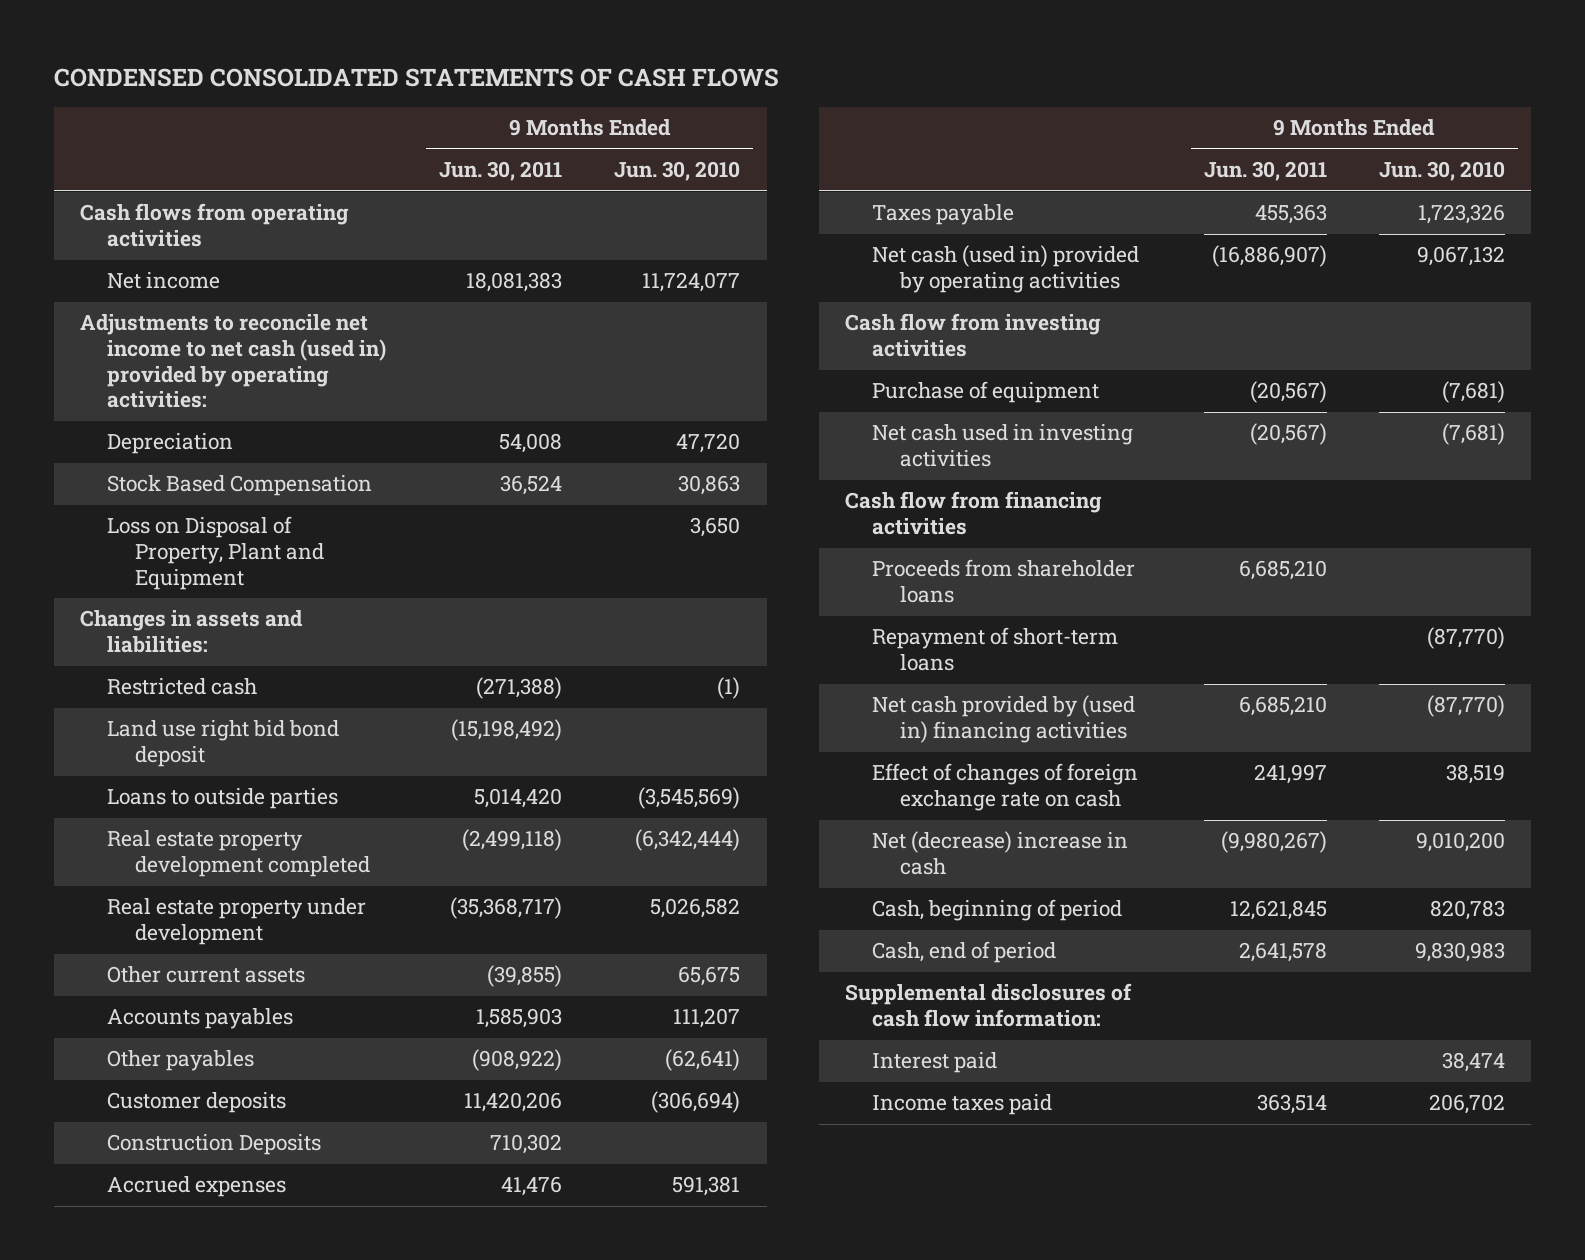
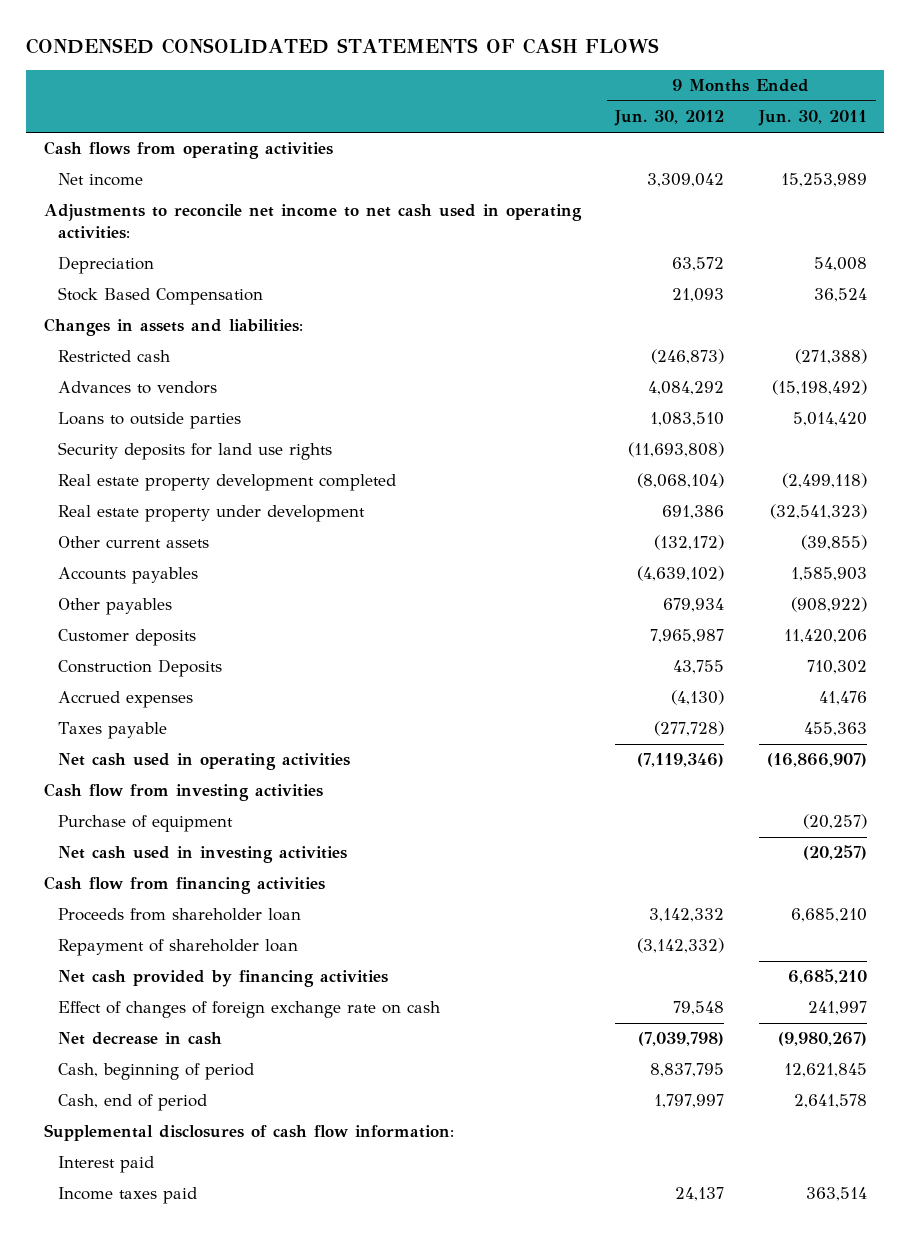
- | 9 Months Ended Jun. 30, 2011 | 9 Months Ended Jun. 30, 2010
+ | 9 Months Ended Jun. 30, 2012 | 9 Months Ended Jun. 30, 2011
- Net income | 18,081,383 | 11,724,077
- Adjustments to reconcile net income to net cash (used in) provided by operating activities:
+ Net income | 3,309,042 | 15,253,989
+ Adjustments to reconcile net income to net cash used in operating activities:
- Loss on Disposal of Property, Plant and Equipment | | 3,650
- Land use right bid bond deposit | (15,198,492) |
+ Advances to vendors | 4,084,292 | (15,198,492)
+ Security deposits for land use rights | (11,693,808) |
- Real estate property under development | (35,368,717) | 5,026,582
+ Real estate property under development | 691,386 | (32,541,323)
- Net cash (used in) provided by operating activities | (16,886,907) | 9,067,132
+ Net cash used in operating activities | (7,119,346) | (16,866,907)
- Purchase of equipment | (20,567) | (7,681)
- Net cash used in investing activities | (20,567) | (7,681)
+ Purchase of equipment | | (20,257)
+ Net cash used in investing activities | | (20,257)
- Proceeds from shareholder loans | 6,685,210 |
- Repayment of short-term loans | | (87,770)
- Net cash provided by (used in) financing activities | 6,685,210 | (87,770)
+ Proceeds from shareholder loan | 3,142,332 | 6,685,210
+ Repayment of shareholder loan | (3,142,332) |
+ Net cash provided by financing activities | | 6,685,210
- Net (decrease) increase in cash | (9,980,267) | 9,010,200
+ Net decrease in cash | (7,039,798) | (9,980,267)

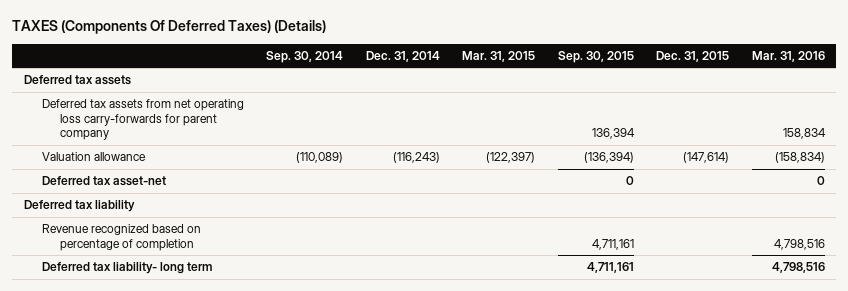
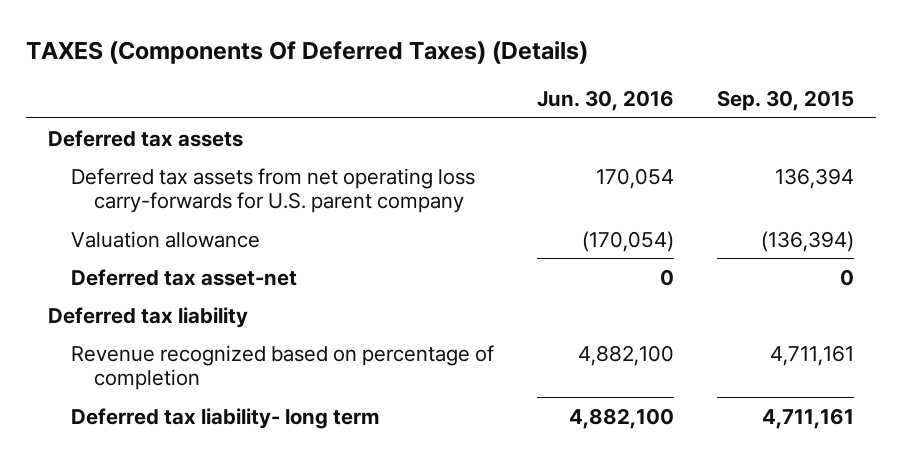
- | Sep. 30, 2014 | Dec. 31, 2014 | Mar. 31, 2015 | Sep. 30, 2015 | Dec. 31, 2015 | Mar. 31, 2016
+ | Jun. 30, 2016 | Sep. 30, 2015
- Deferred tax assets from net operating loss carry-forwards for parent company | | | | 136,394 | | 158,834
+ Deferred tax assets from net operating loss carry-forwards for U.S. parent company | 170,054 | 136,394

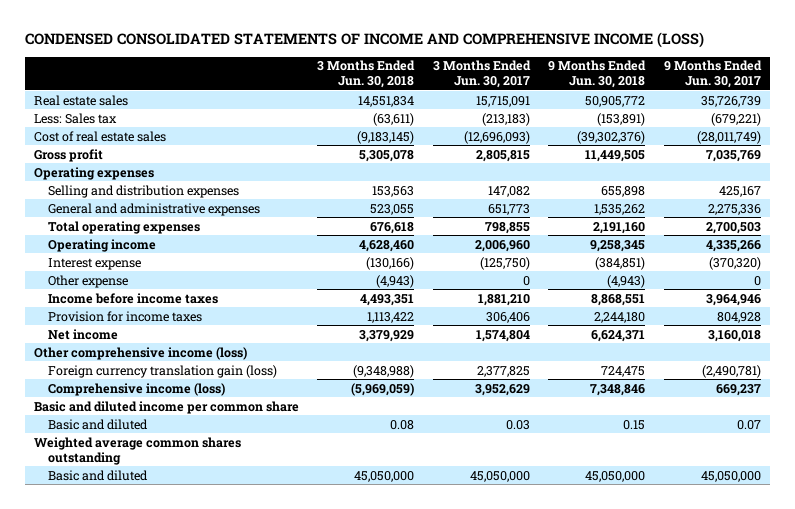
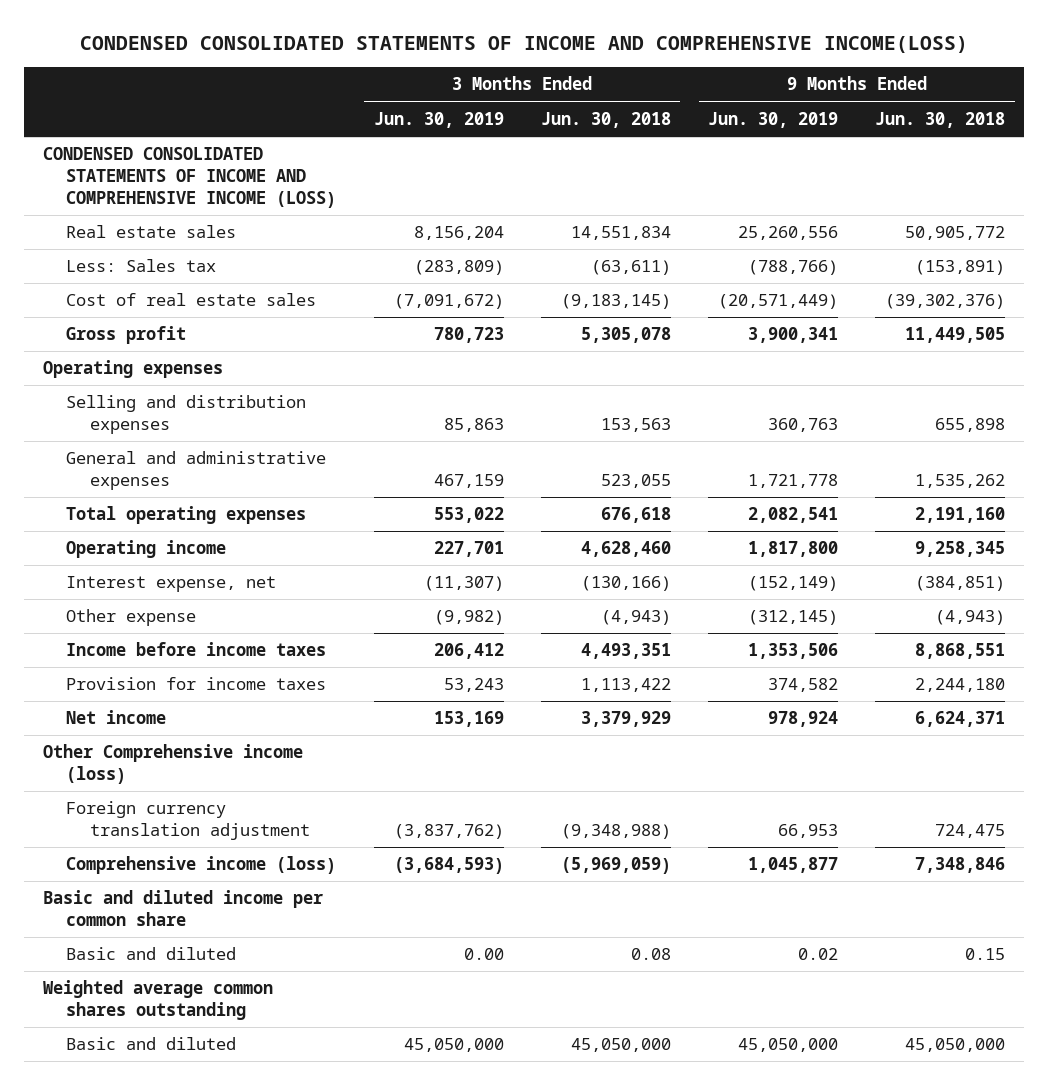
- CONDENSED CONSOLIDATED STATEMENTS OF INCOME AND COMPREHENSIVE INCOME (LOSS)
+ CONDENSED CONSOLIDATED STATEMENTS OF INCOME AND COMPREHENSIVE INCOME(LOSS)
- | 3 Months Ended Jun. 30, 2018 | 3 Months Ended Jun. 30, 2017 | 9 Months Ended Jun. 30, 2018 | 9 Months Ended Jun. 30, 2017
+ | 3 Months Ended Jun. 30, 2019 | 3 Months Ended Jun. 30, 2018 | 9 Months Ended Jun. 30, 2019 | 9 Months Ended Jun. 30, 2018
+ CONDENSED CONSOLIDATED STATEMENTS OF INCOME AND COMPREHENSIVE INCOME (LOSS)
- Interest expense | (130,166) | (125,750) | (384,851) | (370,320)
+ Interest expense, net | (11,307) | (130,166) | (152,149) | (384,851)
- Other comprehensive income (loss)
- Foreign currency translation gain (loss) | (9,348,988) | 2,377,825 | 724,475 | (2,490,781)
+ Other Comprehensive income (loss)
+ Foreign currency translation adjustment | (3,837,762) | (9,348,988) | 66,953 | 724,475

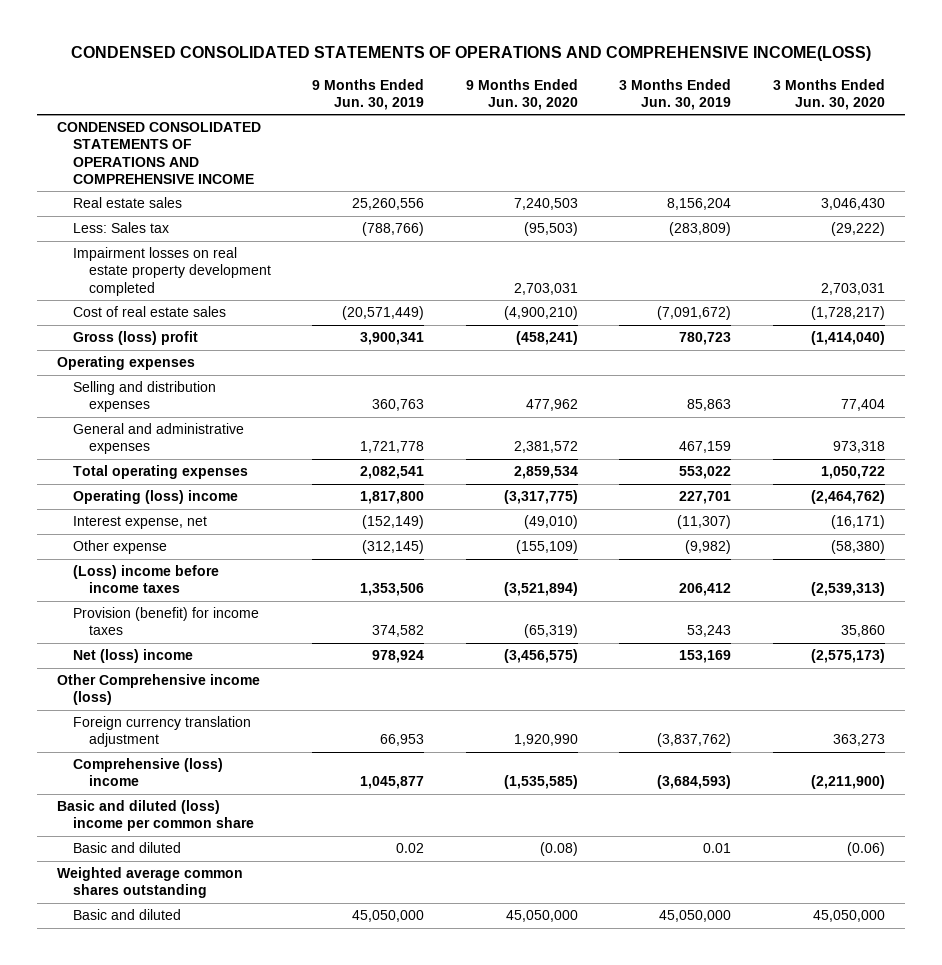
- CONDENSED CONSOLIDATED STATEMENTS OF INCOME AND COMPREHENSIVE INCOME(LOSS)
+ CONDENSED CONSOLIDATED STATEMENTS OF OPERATIONS AND COMPREHENSIVE INCOME(LOSS)
- | 3 Months Ended Jun. 30, 2019 | 3 Months Ended Jun. 30, 2018 | 9 Months Ended Jun. 30, 2019 | 9 Months Ended Jun. 30, 2018
+ | 9 Months Ended Jun. 30, 2019 | 9 Months Ended Jun. 30, 2020 | 3 Months Ended Jun. 30, 2019 | 3 Months Ended Jun. 30, 2020
- CONDENSED CONSOLIDATED STATEMENTS OF INCOME AND COMPREHENSIVE INCOME (LOSS)
+ CONDENSED CONSOLIDATED STATEMENTS OF OPERATIONS AND COMPREHENSIVE INCOME
+ Impairment losses on real estate property development completed | | 2,703,031 | | 2,703,031
- Gross profit | 780,723 | 5,305,078 | 3,900,341 | 11,449,505
+ Gross (loss) profit | 3,900,341 | (458,241) | 780,723 | (1,414,040)
- Operating income | 227,701 | 4,628,460 | 1,817,800 | 9,258,345
+ Operating (loss) income | 1,817,800 | (3,317,775) | 227,701 | (2,464,762)
- Income before income taxes | 206,412 | 4,493,351 | 1,353,506 | 8,868,551
- Provision for income taxes | 53,243 | 1,113,422 | 374,582 | 2,244,180
- Net income | 153,169 | 3,379,929 | 978,924 | 6,624,371
+ (Loss) income before income taxes | 1,353,506 | (3,521,894) | 206,412 | (2,539,313)
+ Provision (benefit) for income taxes | 374,582 | (65,319) | 53,243 | 35,860
+ Net (loss) income | 978,924 | (3,456,575) | 153,169 | (2,575,173)
- Comprehensive income (loss) | (3,684,593) | (5,969,059) | 1,045,877 | 7,348,846
- Basic and diluted income per common share
- Basic and diluted | 0.00 | 0.08 | 0.02 | 0.15
+ Comprehensive (loss) income | 1,045,877 | (1,535,585) | (3,684,593) | (2,211,900)
+ Basic and diluted (loss) income per common share
+ Basic and diluted | 0.02 | (0.08) | 0.01 | (0.06)

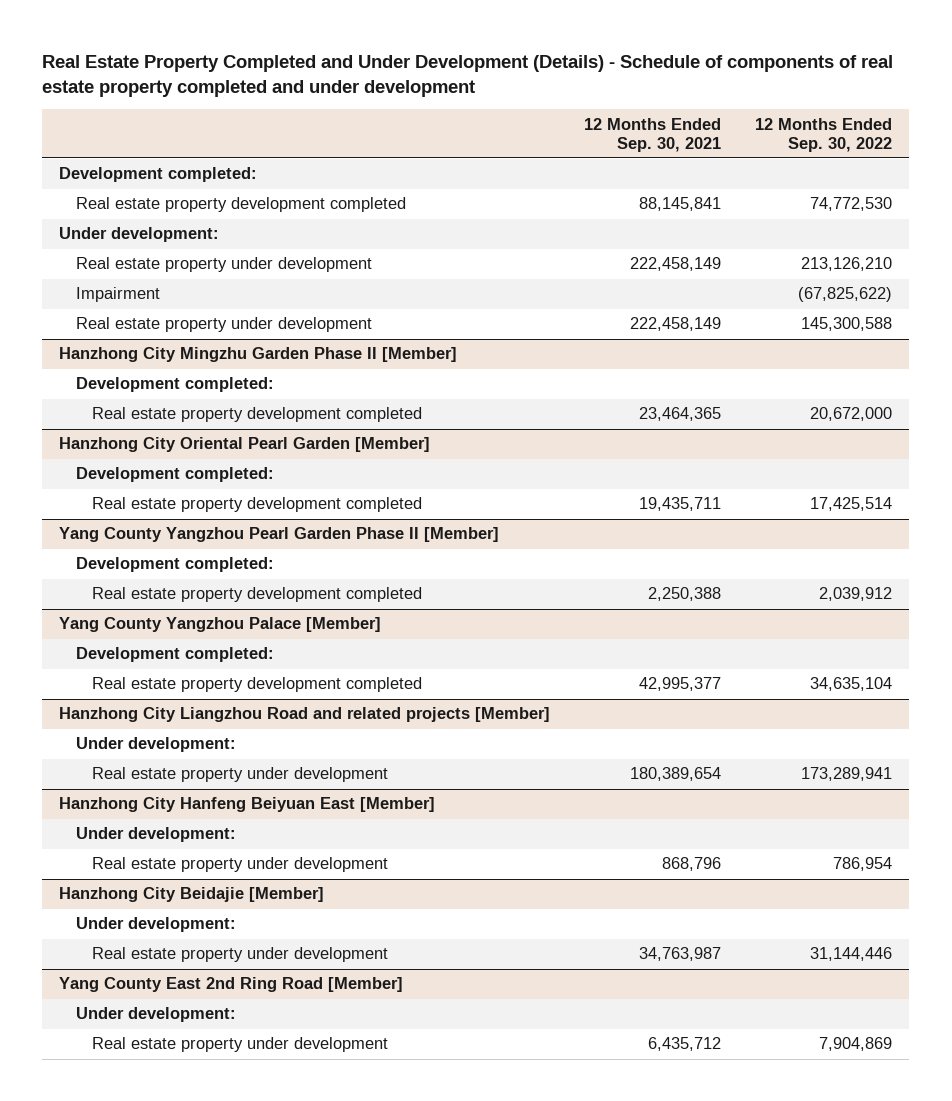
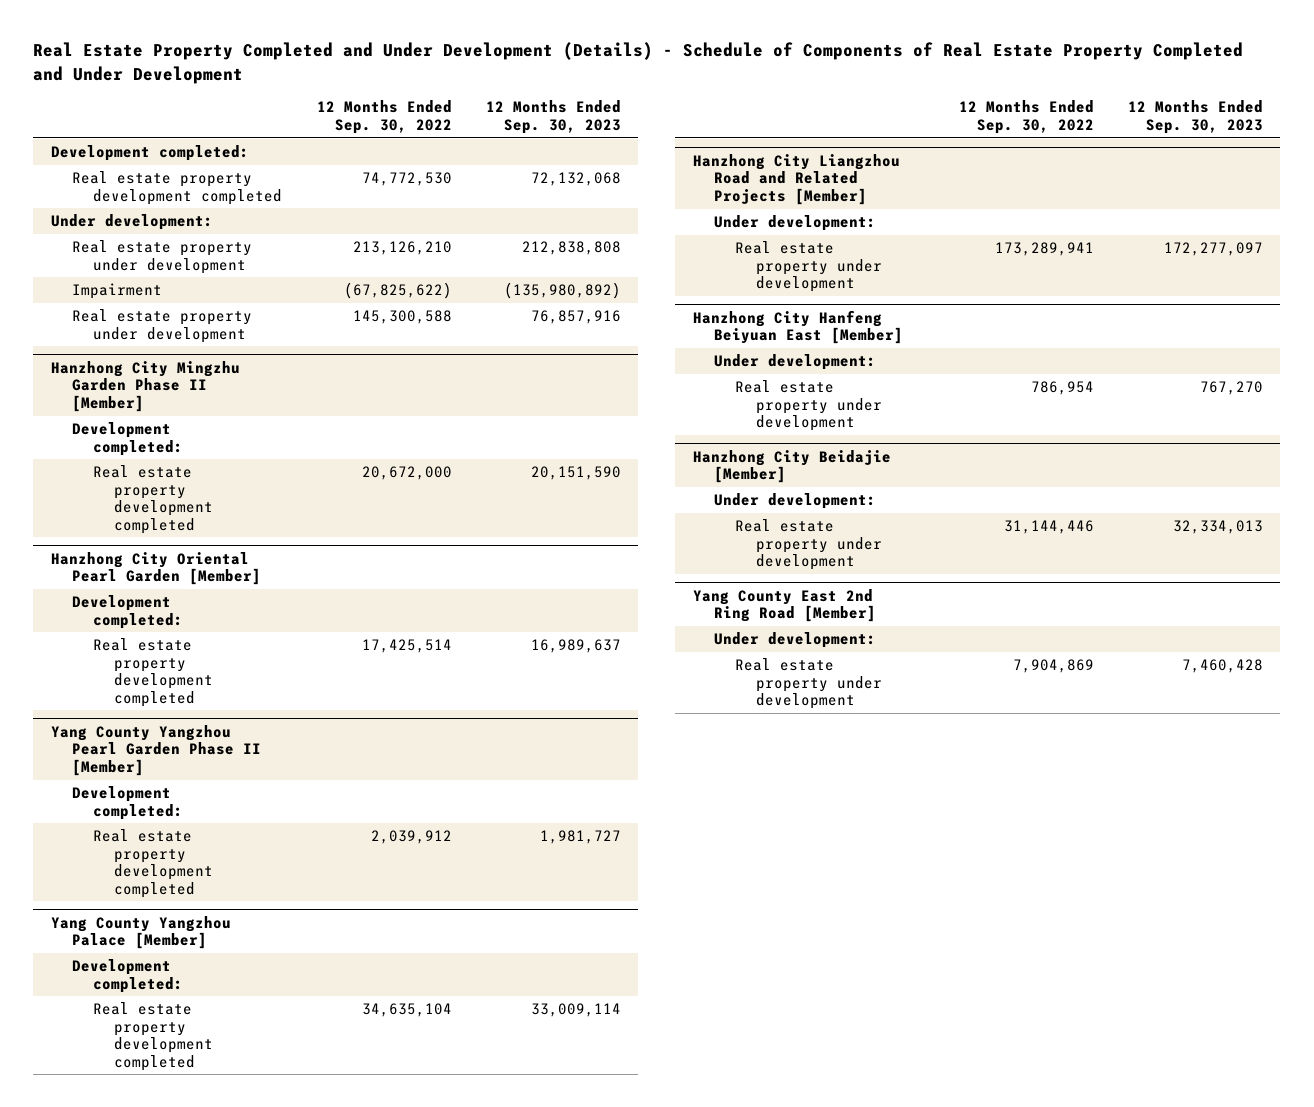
- Real Estate Property Completed and Under Development (Details) - Schedule of components of real estate property completed and under development
+ Real Estate Property Completed and Under Development (Details) - Schedule of Components of Real Estate Property Completed and Under Development
- | 12 Months Ended Sep. 30, 2021 | 12 Months Ended Sep. 30, 2022
+ | 12 Months Ended Sep. 30, 2022 | 12 Months Ended Sep. 30, 2023
- Hanzhong City Liangzhou Road and related projects [Member]
+ Hanzhong City Liangzhou Road and Related Projects [Member]

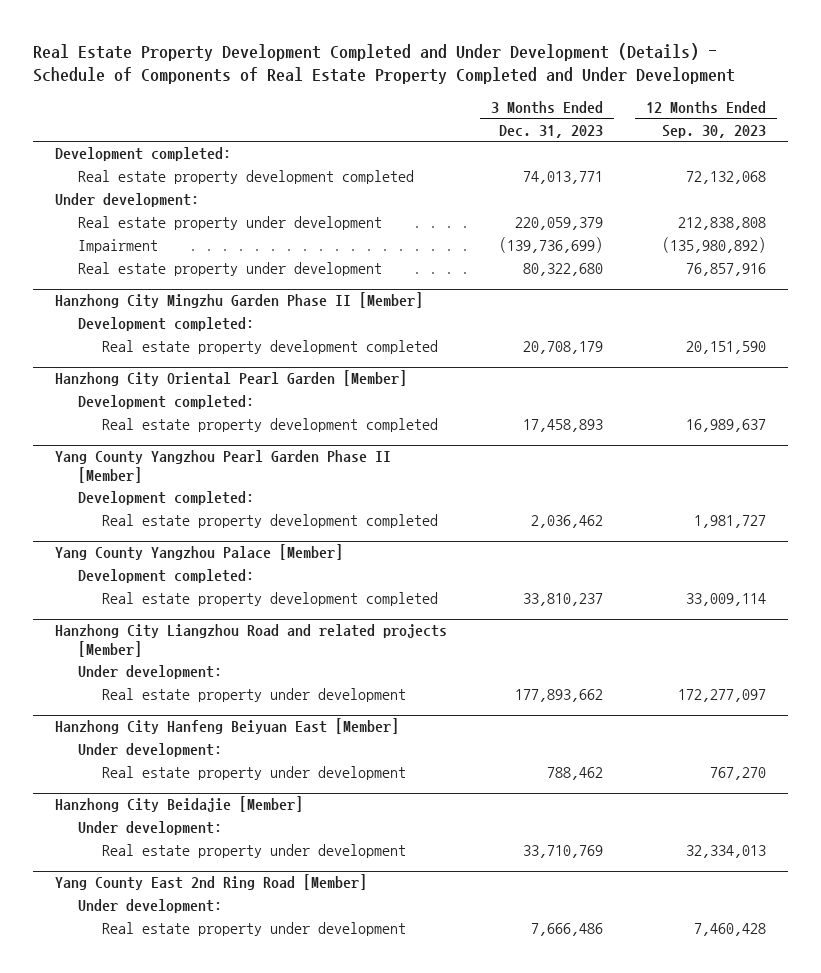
- Real Estate Property Completed and Under Development (Details) - Schedule of Components of Real Estate Property Completed and Under Development
+ Real Estate Property Development Completed and Under Development (Details) - Schedule of Components of Real Estate Property Completed and Under Development
- | 12 Months Ended Sep. 30, 2022 | 12 Months Ended Sep. 30, 2023
+ | 3 Months Ended Dec. 31, 2023 | 12 Months Ended Sep. 30, 2023
- Hanzhong City Liangzhou Road and Related Projects [Member]
+ Hanzhong City Liangzhou Road and related projects [Member]

